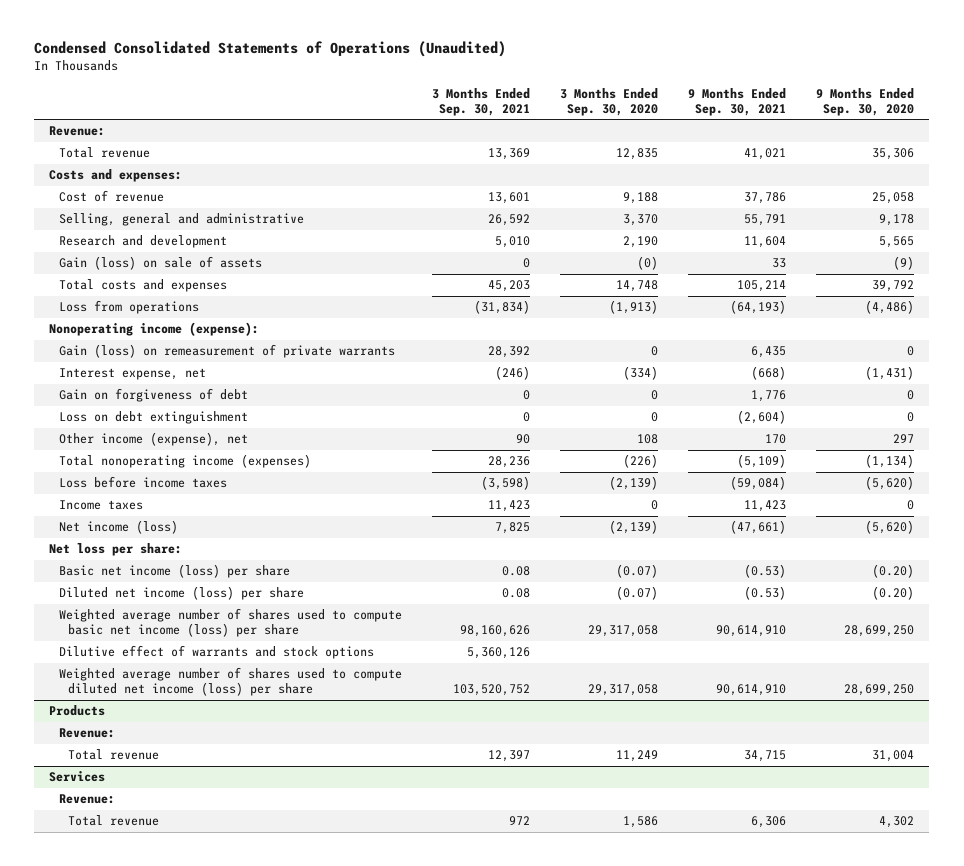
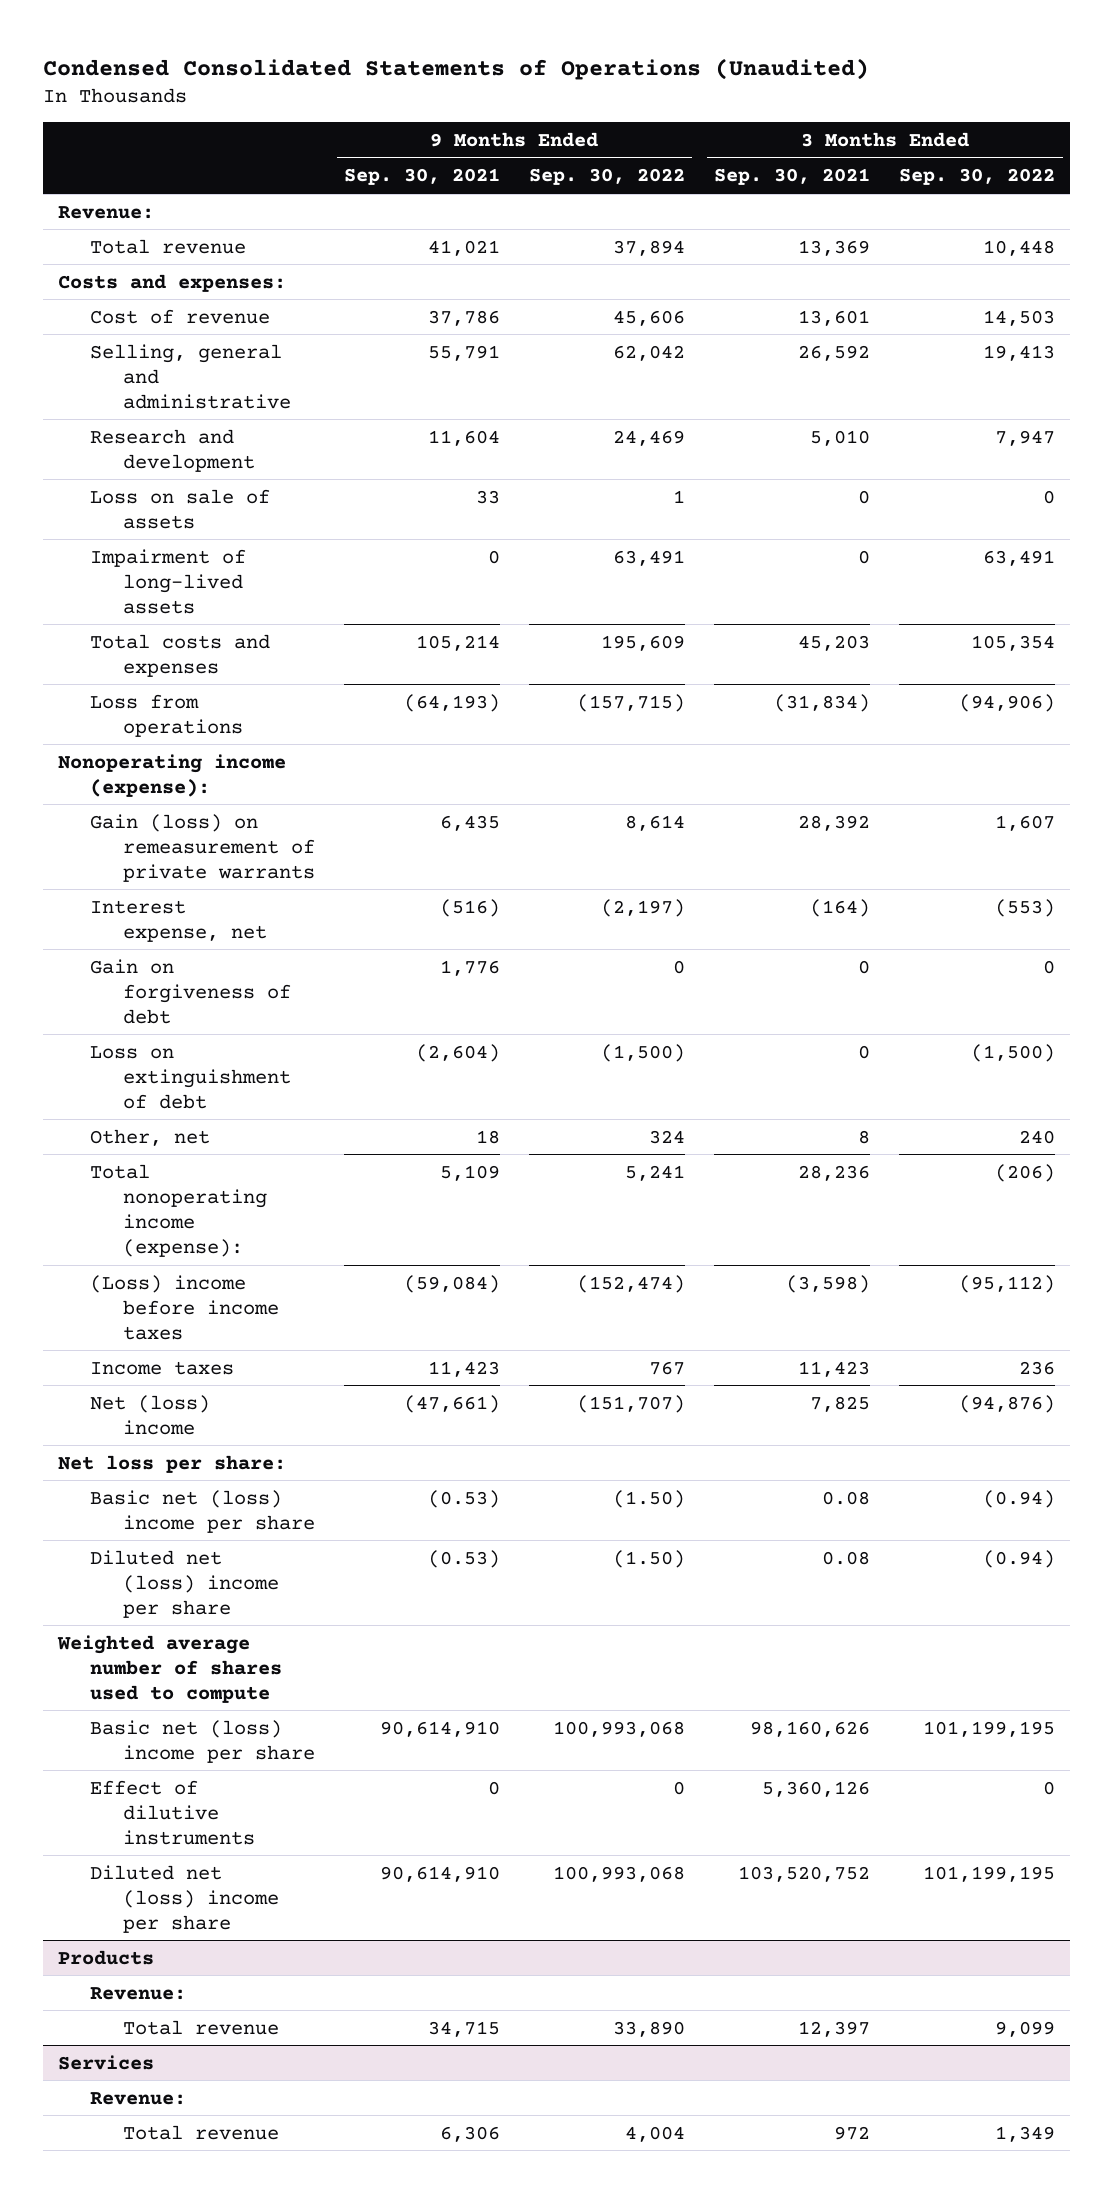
- | 3 Months Ended Sep. 30, 2021 | 3 Months Ended Sep. 30, 2020 | 9 Months Ended Sep. 30, 2021 | 9 Months Ended Sep. 30, 2020
+ | 9 Months Ended Sep. 30, 2021 | 9 Months Ended Sep. 30, 2022 | 3 Months Ended Sep. 30, 2021 | 3 Months Ended Sep. 30, 2022
- Gain (loss) on sale of assets | 0 | (0) | 33 | (9)
+ Loss on sale of assets | 33 | 1 | 0 | 0
+ Impairment of long-lived assets | 0 | 63,491 | 0 | 63,491
- Interest expense, net | (246) | (334) | (668) | (1,431)
+ Interest expense, net | (516) | (2,197) | (164) | (553)
- Loss on debt extinguishment | 0 | 0 | (2,604) | 0
- Other income (expense), net | 90 | 108 | 170 | 297
- Total nonoperating income (expenses) | 28,236 | (226) | (5,109) | (1,134)
- Loss before income taxes | (3,598) | (2,139) | (59,084) | (5,620)
+ Loss on extinguishment of debt | (2,604) | (1,500) | 0 | (1,500)
+ Other, net | 18 | 324 | 8 | 240
+ Total nonoperating income (expense): | 5,109 | 5,241 | 28,236 | (206)
+ (Loss) income before income taxes | (59,084) | (152,474) | (3,598) | (95,112)
- Net income (loss) | 7,825 | (2,139) | (47,661) | (5,620)
+ Net (loss) income | (47,661) | (151,707) | 7,825 | (94,876)
- Basic net income (loss) per share | 0.08 | (0.07) | (0.53) | (0.20)
- Diluted net income (loss) per share | 0.08 | (0.07) | (0.53) | (0.20)
- Weighted average number of shares used to compute basic net income (loss) per share | 98,160,626 | 29,317,058 | 90,614,910 | 28,699,250
- Dilutive effect of warrants and stock options | 5,360,126 | | |
- Weighted average number of shares used to compute diluted net income (loss) per share | 103,520,752 | 29,317,058 | 90,614,910 | 28,699,250
+ Basic net (loss) income per share | (0.53) | (1.50) | 0.08 | (0.94)
+ Diluted net (loss) income per share | (0.53) | (1.50) | 0.08 | (0.94)
+ Weighted average number of shares used to compute
+ Basic net (loss) income per share | 90,614,910 | 100,993,068 | 98,160,626 | 101,199,195
+ Effect of dilutive instruments | 0 | 0 | 5,360,126 | 0
+ Diluted net (loss) income per share | 90,614,910 | 100,993,068 | 103,520,752 | 101,199,195

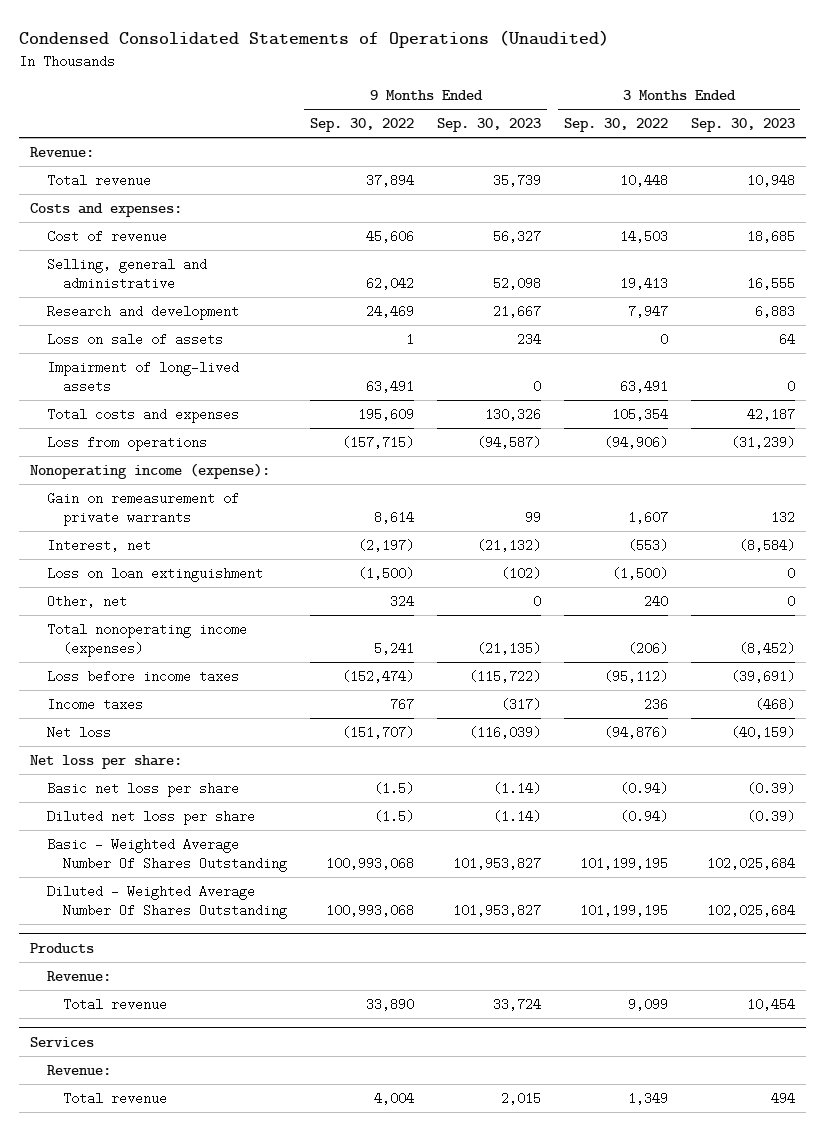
- | 9 Months Ended Sep. 30, 2021 | 9 Months Ended Sep. 30, 2022 | 3 Months Ended Sep. 30, 2021 | 3 Months Ended Sep. 30, 2022
+ | 9 Months Ended Sep. 30, 2022 | 9 Months Ended Sep. 30, 2023 | 3 Months Ended Sep. 30, 2022 | 3 Months Ended Sep. 30, 2023
- Gain (loss) on remeasurement of private warrants | 6,435 | 8,614 | 28,392 | 1,607
- Interest expense, net | (516) | (2,197) | (164) | (553)
- Gain on forgiveness of debt | 1,776 | 0 | 0 | 0
- Loss on extinguishment of debt | (2,604) | (1,500) | 0 | (1,500)
+ Gain on remeasurement of private warrants | 8,614 | 99 | 1,607 | 132
+ Interest, net | (2,197) | (21,132) | (553) | (8,584)
+ Loss on loan extinguishment | (1,500) | (102) | (1,500) | 0
- Total nonoperating income (expense): | 5,109 | 5,241 | 28,236 | (206)
- (Loss) income before income taxes | (59,084) | (152,474) | (3,598) | (95,112)
+ Total nonoperating income (expenses) | 5,241 | (21,135) | (206) | (8,452)
+ Loss before income taxes | (152,474) | (115,722) | (95,112) | (39,691)
- Net (loss) income | (47,661) | (151,707) | 7,825 | (94,876)
+ Net loss | (151,707) | (116,039) | (94,876) | (40,159)
- Basic net (loss) income per share | (0.53) | (1.50) | 0.08 | (0.94)
- Diluted net (loss) income per share | (0.53) | (1.50) | 0.08 | (0.94)
- Weighted average number of shares used to compute
- Basic net (loss) income per share | 90,614,910 | 100,993,068 | 98,160,626 | 101,199,195
- Effect of dilutive instruments | 0 | 0 | 5,360,126 | 0
- Diluted net (loss) income per share | 90,614,910 | 100,993,068 | 103,520,752 | 101,199,195
+ Basic net loss per share | (1.5) | (1.14) | (0.94) | (0.39)
+ Diluted net loss per share | (1.5) | (1.14) | (0.94) | (0.39)
+ Basic - Weighted Average Number Of Shares Outstanding | 100,993,068 | 101,953,827 | 101,199,195 | 102,025,684
+ Diluted - Weighted Average Number Of Shares Outstanding | 100,993,068 | 101,953,827 | 101,199,195 | 102,025,684

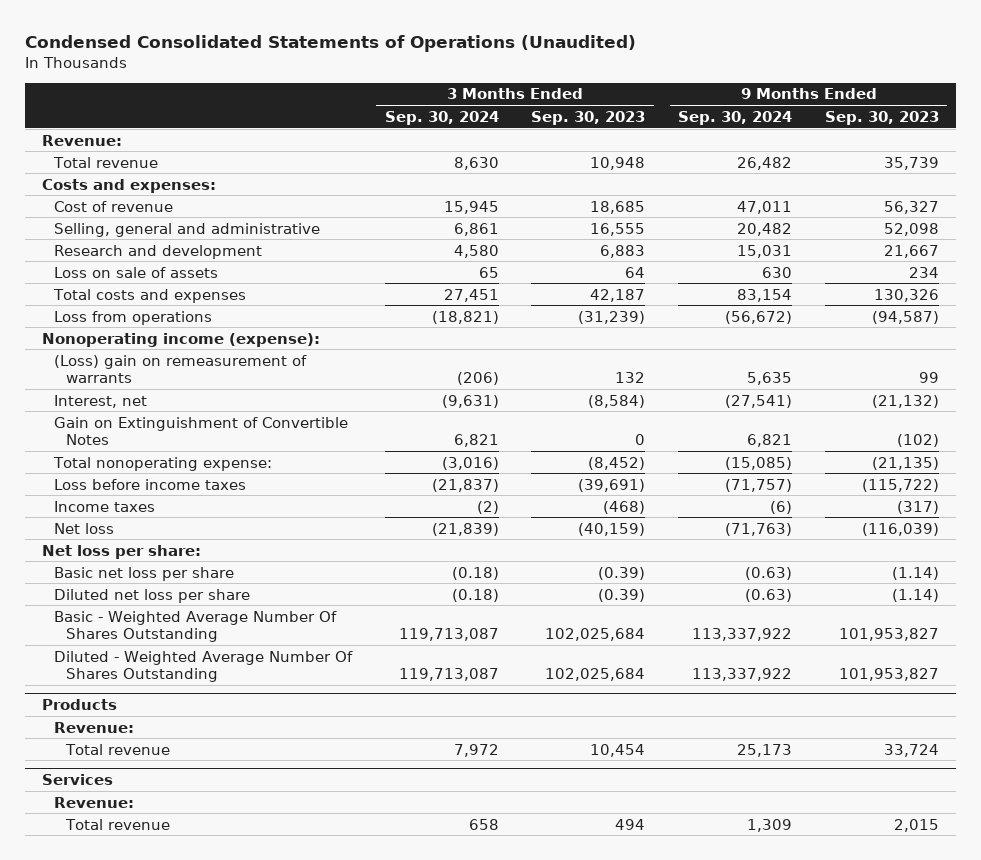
- | 9 Months Ended Sep. 30, 2022 | 9 Months Ended Sep. 30, 2023 | 3 Months Ended Sep. 30, 2022 | 3 Months Ended Sep. 30, 2023
+ | 3 Months Ended Sep. 30, 2024 | 3 Months Ended Sep. 30, 2023 | 9 Months Ended Sep. 30, 2024 | 9 Months Ended Sep. 30, 2023
- Impairment of long-lived assets | 63,491 | 0 | 63,491 | 0
- Gain on remeasurement of private warrants | 8,614 | 99 | 1,607 | 132
+ (Loss) gain on remeasurement of warrants | (206) | 132 | 5,635 | 99
- Loss on loan extinguishment | (1,500) | (102) | (1,500) | 0
- Other, net | 324 | 0 | 240 | 0
- Total nonoperating income (expenses) | 5,241 | (21,135) | (206) | (8,452)
+ Gain on Extinguishment of Convertible Notes | 6,821 | 0 | 6,821 | (102)
+ Total nonoperating expense: | (3,016) | (8,452) | (15,085) | (21,135)

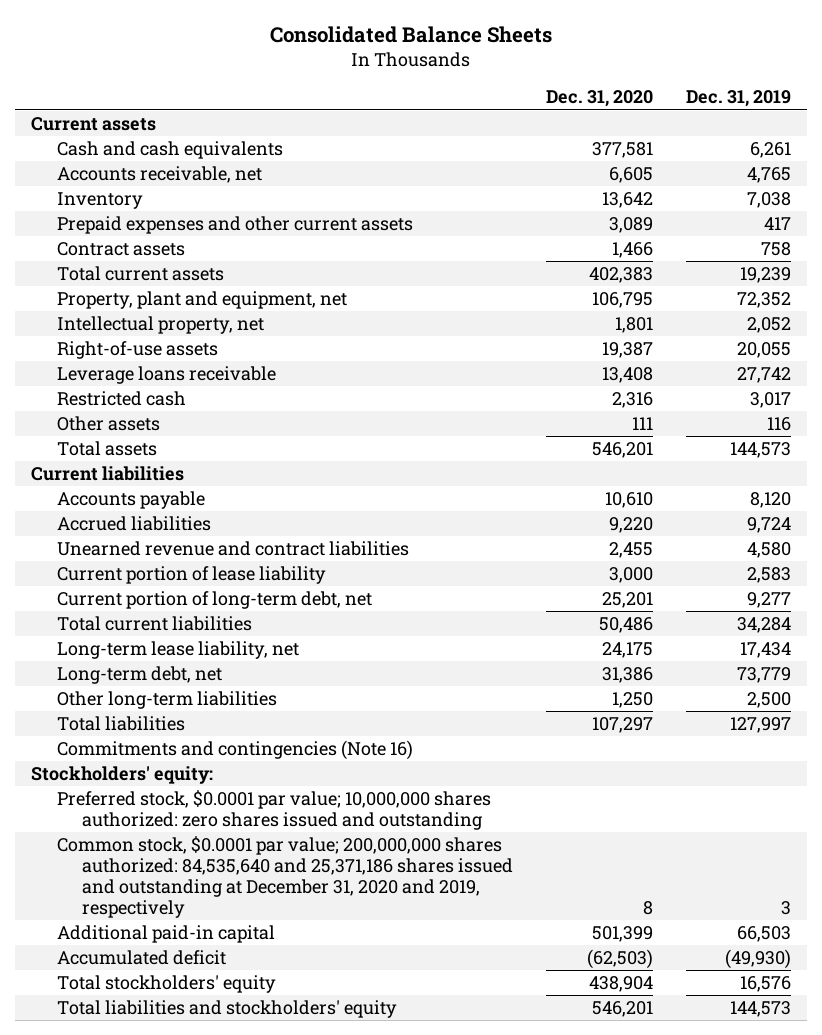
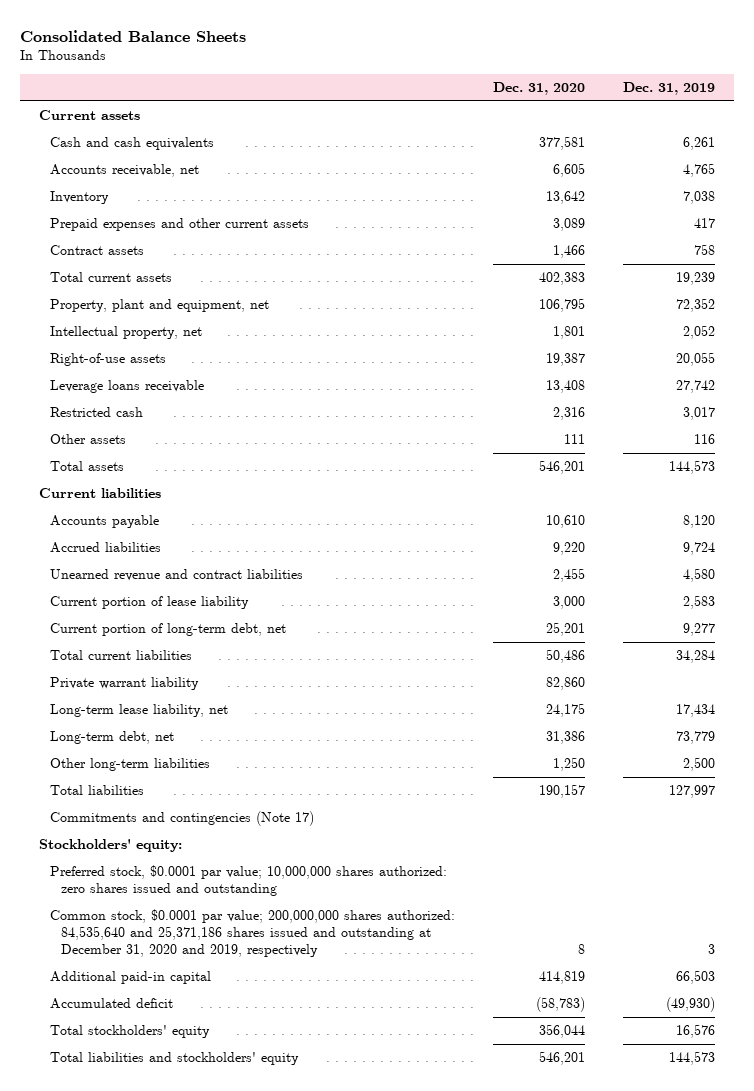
+ Private warrant liability | 82,860 |
- Total liabilities | 107,297 | 127,997
- Commitments and contingencies (Note 16)
+ Total liabilities | 190,157 | 127,997
+ Commitments and contingencies (Note 17)
- Additional paid-in capital | 501,399 | 66,503
- Accumulated deficit | (62,503) | (49,930)
- Total stockholders' equity | 438,904 | 16,576
+ Additional paid-in capital | 414,819 | 66,503
+ Accumulated deficit | (58,783) | (49,930)
+ Total stockholders' equity | 356,044 | 16,576

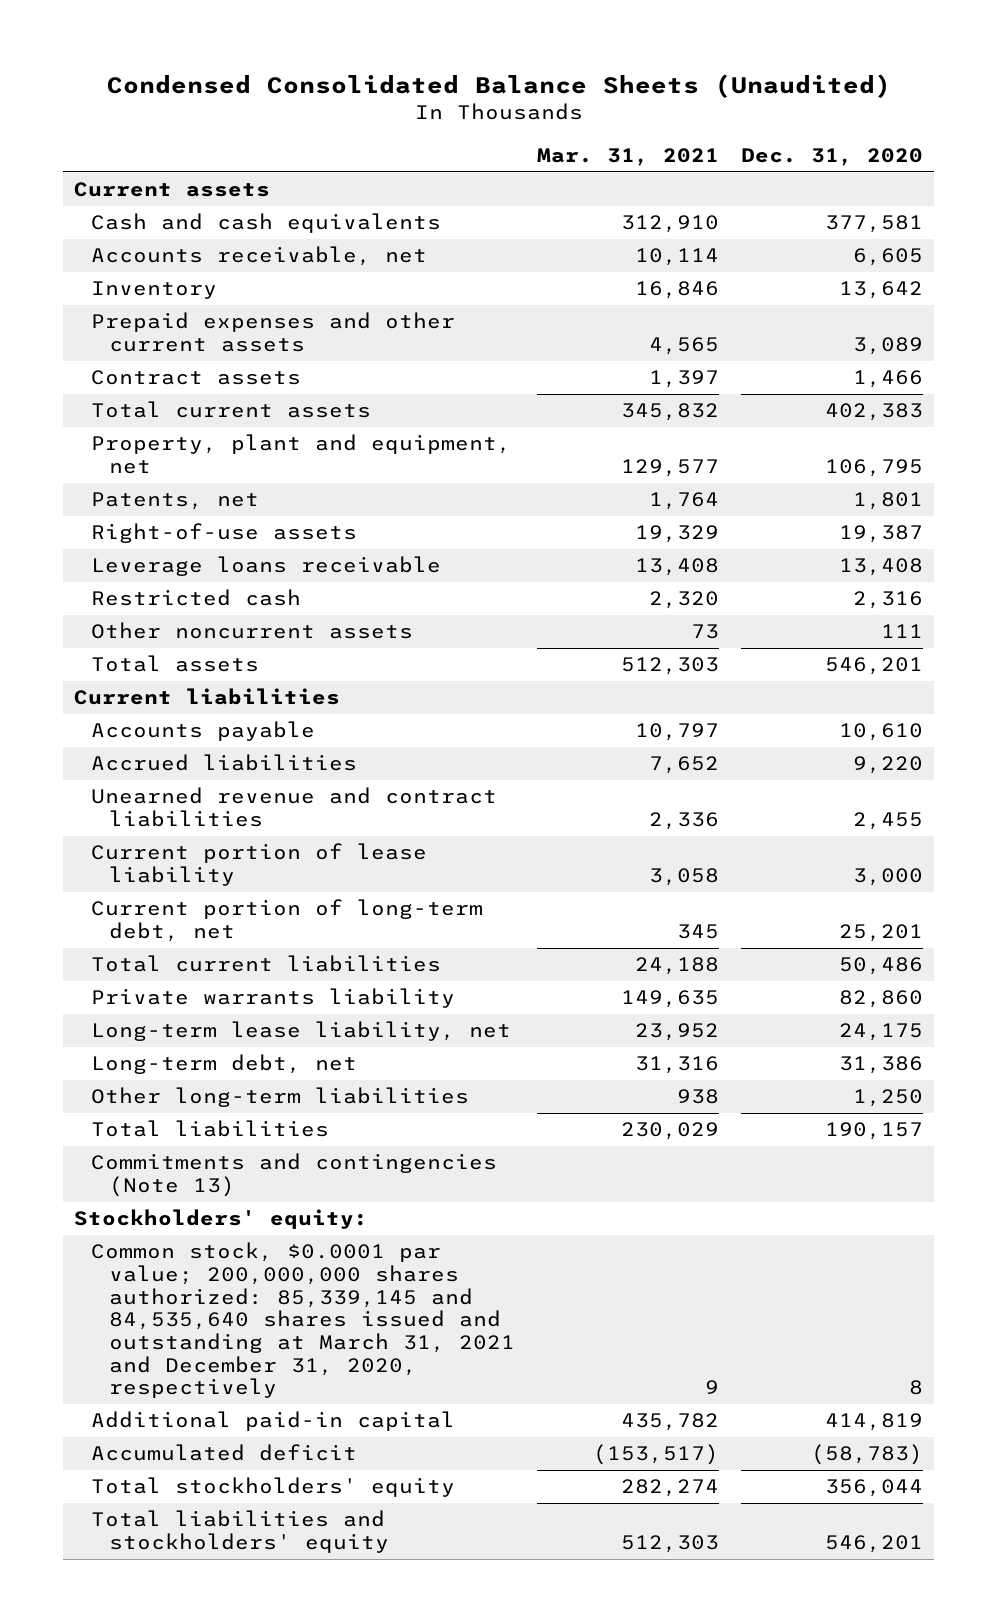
- Consolidated Balance Sheets
+ Condensed Consolidated Balance Sheets (Unaudited)
- | Dec. 31, 2020 | Dec. 31, 2019
+ | Mar. 31, 2021 | Dec. 31, 2020
- Intellectual property, net | 1,801 | 2,052
+ Patents, net | 1,764 | 1,801
- Other assets | 111 | 116
+ Other noncurrent assets | 73 | 111
- Private warrant liability | 82,860 |
+ Private warrants liability | 149,635 | 82,860
- Commitments and contingencies (Note 17)
+ Commitments and contingencies (Note 13)
- Preferred stock, $0.0001 par value; 10,000,000 shares authorized: zero shares issued and outstanding
- Common stock, $0.0001 par value; 200,000,000 shares authorized: 84,535,640 and 25,371,186 shares issued and outstanding at December 31, 2020 and 2019, respectively | 8 | 3
+ Common stock, $0.0001 par value; 200,000,000 shares authorized: 85,339,145 and 84,535,640 shares issued and outstanding at March 31, 2021 and December 31, 2020, respectively | 9 | 8

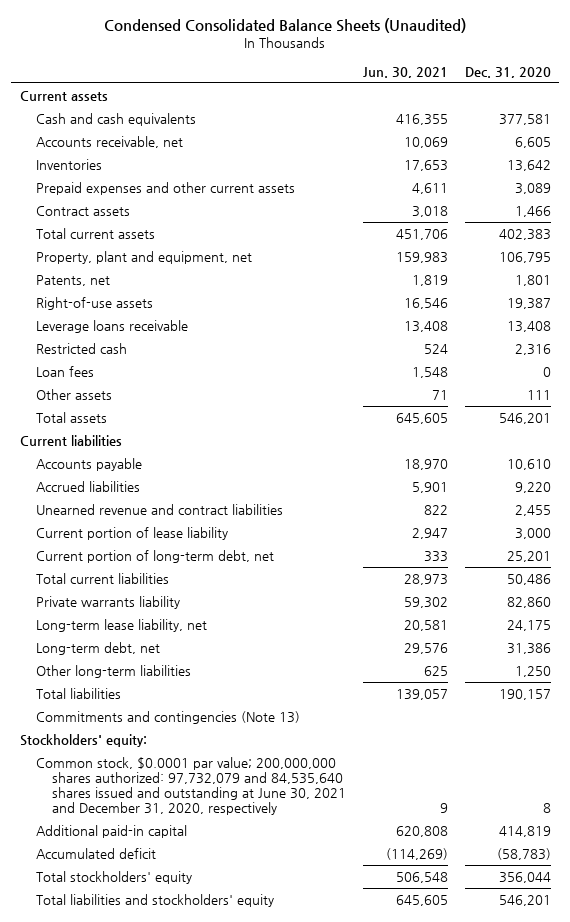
- | Mar. 31, 2021 | Dec. 31, 2020
+ | Jun. 30, 2021 | Dec. 31, 2020
- Inventory | 16,846 | 13,642
+ Inventories | 17,653 | 13,642
- Other noncurrent assets | 73 | 111
+ Loan fees | 1,548 | 0
+ Other assets | 71 | 111
- Common stock, $0.0001 par value; 200,000,000 shares authorized: 85,339,145 and 84,535,640 shares issued and outstanding at March 31, 2021 and December 31, 2020, respectively | 9 | 8
+ Common stock, $0.0001 par value; 200,000,000 shares authorized: 97,732,079 and 84,535,640 shares issued and outstanding at June 30, 2021 and December 31, 2020, respectively | 9 | 8

